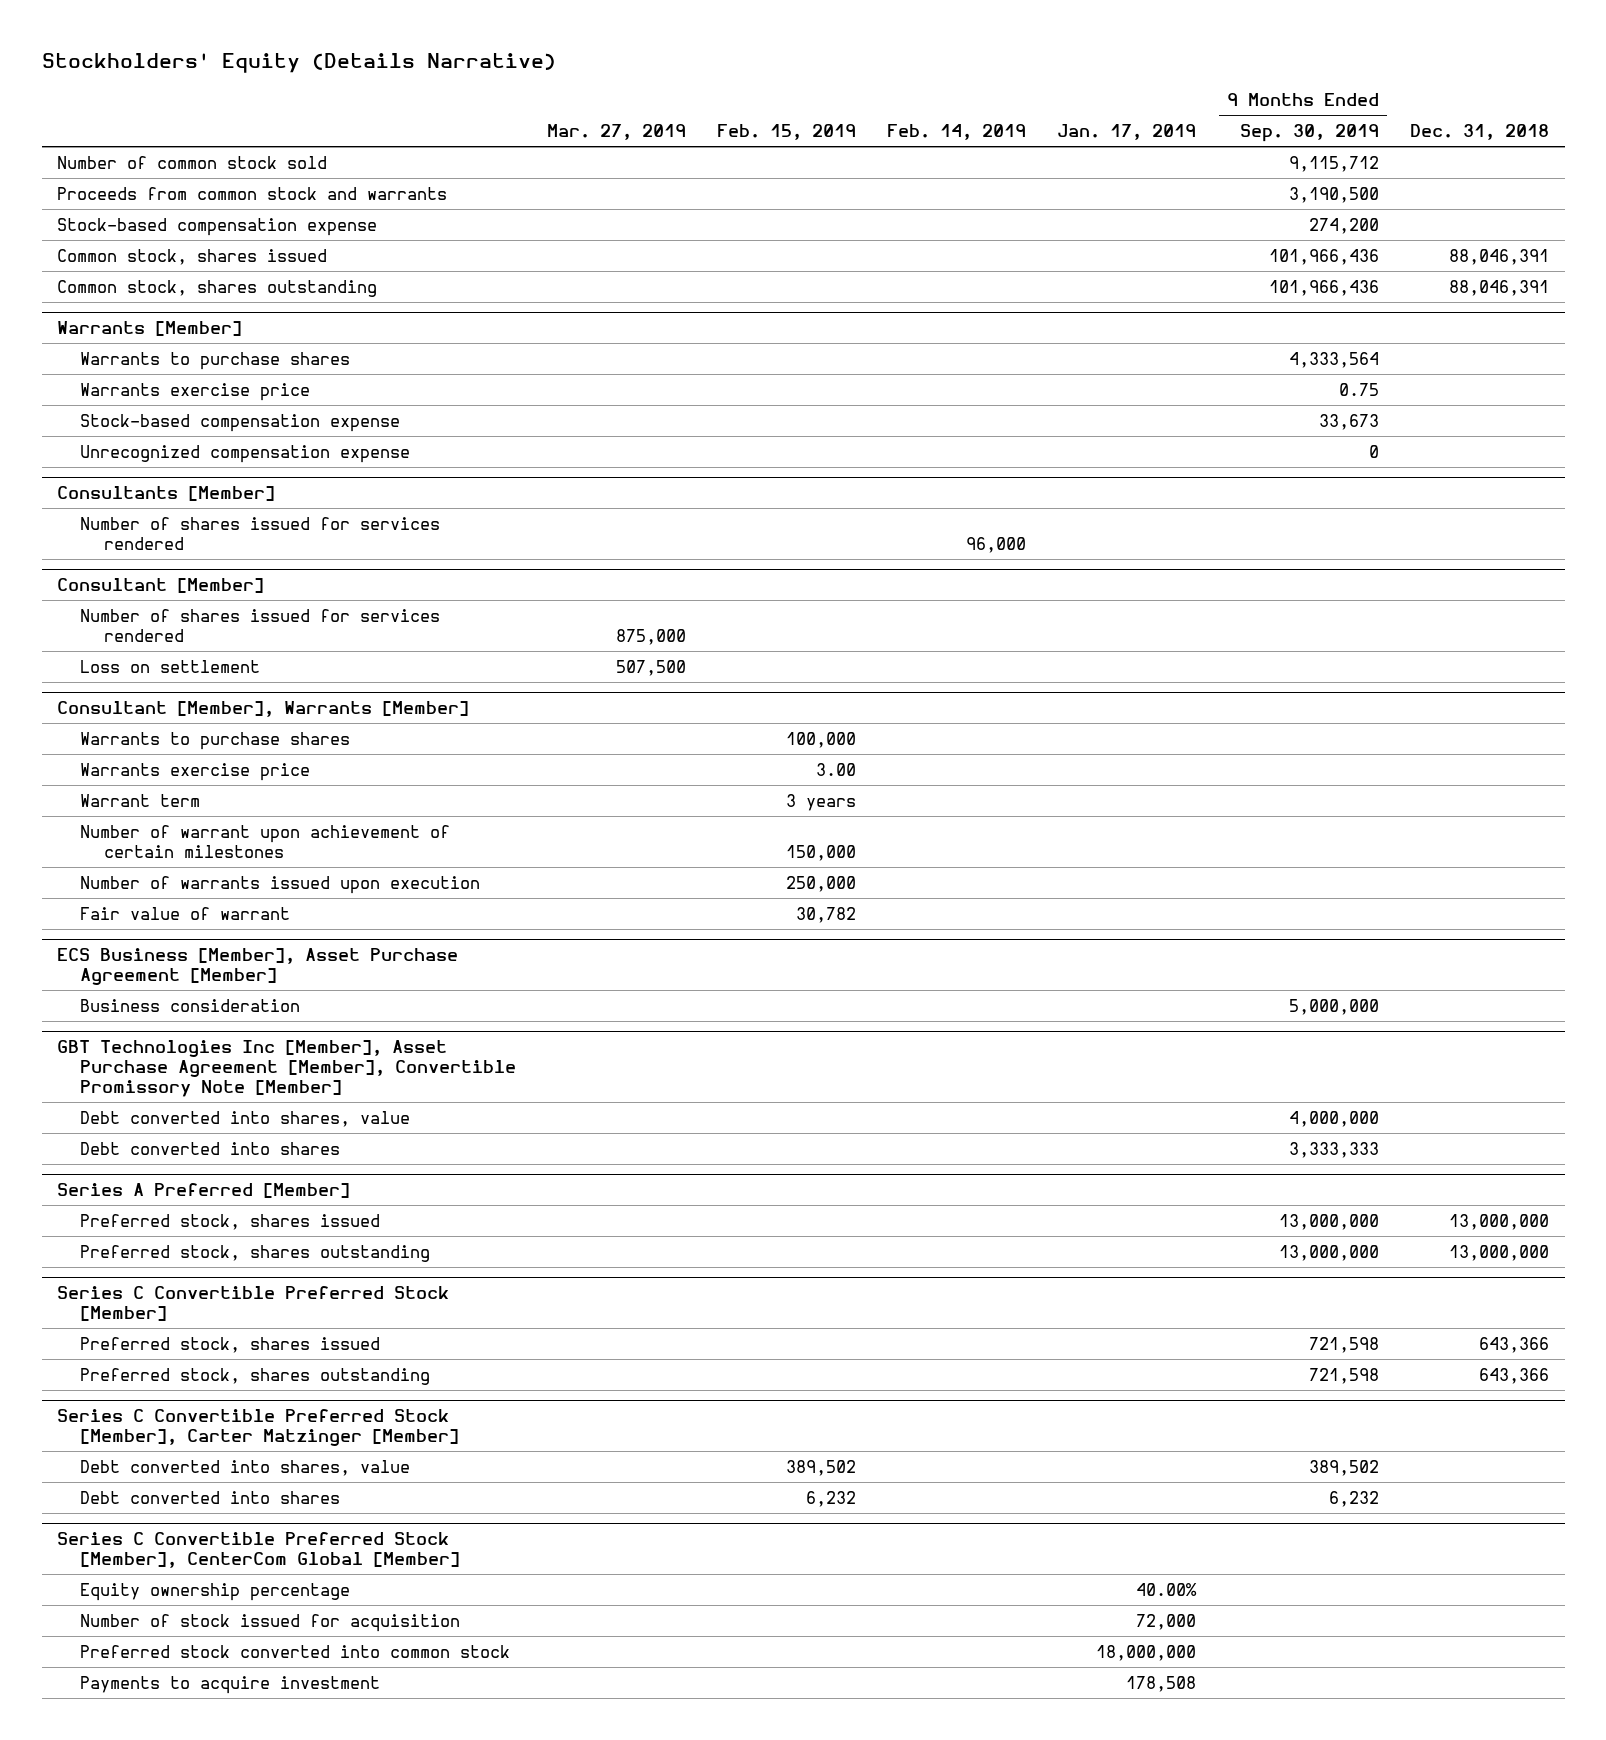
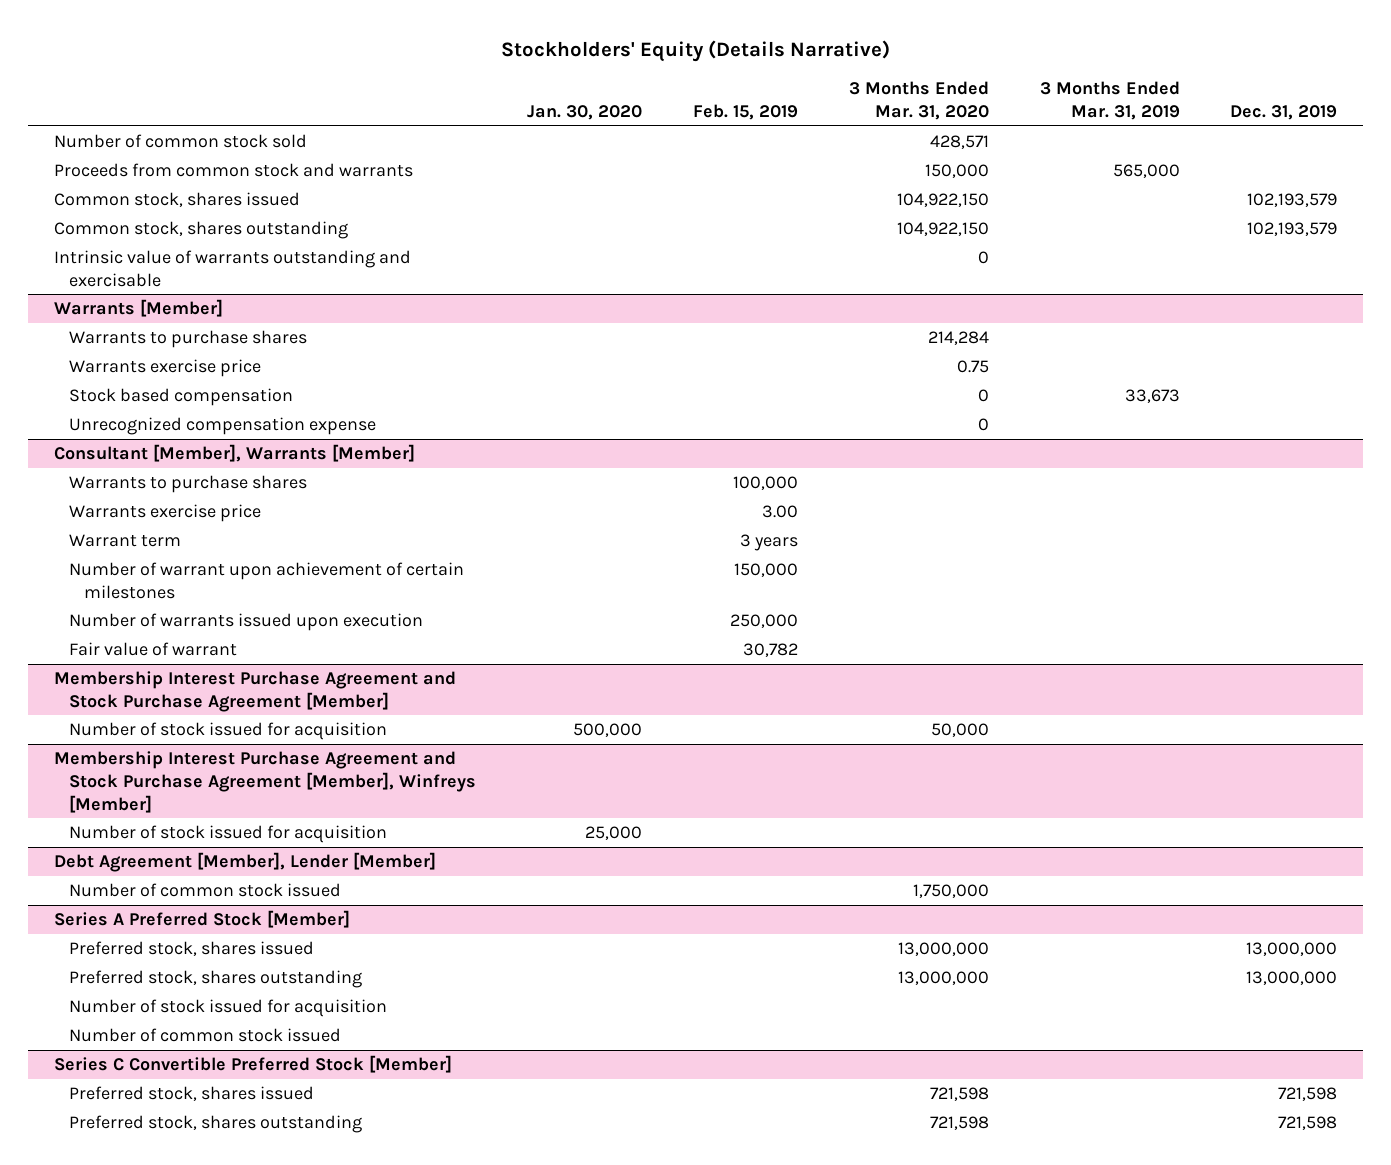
- | Mar. 27, 2019 | Feb. 15, 2019 | Feb. 14, 2019 | Jan. 17, 2019 | 9 Months Ended Sep. 30, 2019 | Dec. 31, 2018
+ | Jan. 30, 2020 | Feb. 15, 2019 | 3 Months Ended Mar. 31, 2020 | 3 Months Ended Mar. 31, 2019 | Dec. 31, 2019
- Stock-based compensation expense | | | | | 274,200 |
+ Intrinsic value of warrants outstanding and exercisable | | | 0 | |
@ Warrants [Member]
- Stock-based compensation expense | | | | | 33,673 |
+ Stock based compensation | | | 0 | 33,673 |
- Consultants [Member]
- Number of shares issued for services rendered | | | 96,000 | | |
- Consultant [Member]
- Number of shares issued for services rendered | 875,000 | | | | |
- Loss on settlement | 507,500 | | | | |
- ECS Business [Member], Asset Purchase Agreement [Member]
- Business consideration | | | | | 5,000,000 |
- GBT Technologies Inc [Member], Asset Purchase Agreement [Member], Convertible Promissory Note [Member]
- Debt converted into shares, value | | | | | 4,000,000 |
- Debt converted into shares | | | | | 3,333,333 |
- Series A Preferred [Member]
+ Membership Interest Purchase Agreement and Stock Purchase Agreement [Member]
+ Number of stock issued for acquisition | 500,000 | | 50,000 | |
+ Membership Interest Purchase Agreement and Stock Purchase Agreement [Member], Winfreys [Member]
+ Number of stock issued for acquisition | 25,000 | | | |
+ Debt Agreement [Member], Lender [Member]
+ Number of common stock issued | | | 1,750,000 | |
+ Series A Preferred Stock [Member]
+ Number of stock issued for acquisition
+ Number of common stock issued
- Series C Convertible Preferred Stock [Member], Carter Matzinger [Member]
- Debt converted into shares, value | | 389,502 | | | 389,502 |
- Debt converted into shares | | 6,232 | | | 6,232 |
- Series C Convertible Preferred Stock [Member], CenterCom Global [Member]
- Equity ownership percentage | | | | 40.00% | |
- Number of stock issued for acquisition | | | | 72,000 | |
- Preferred stock converted into common stock | | | | 18,000,000 | |
- Payments to acquire investment | | | | 178,508 | |

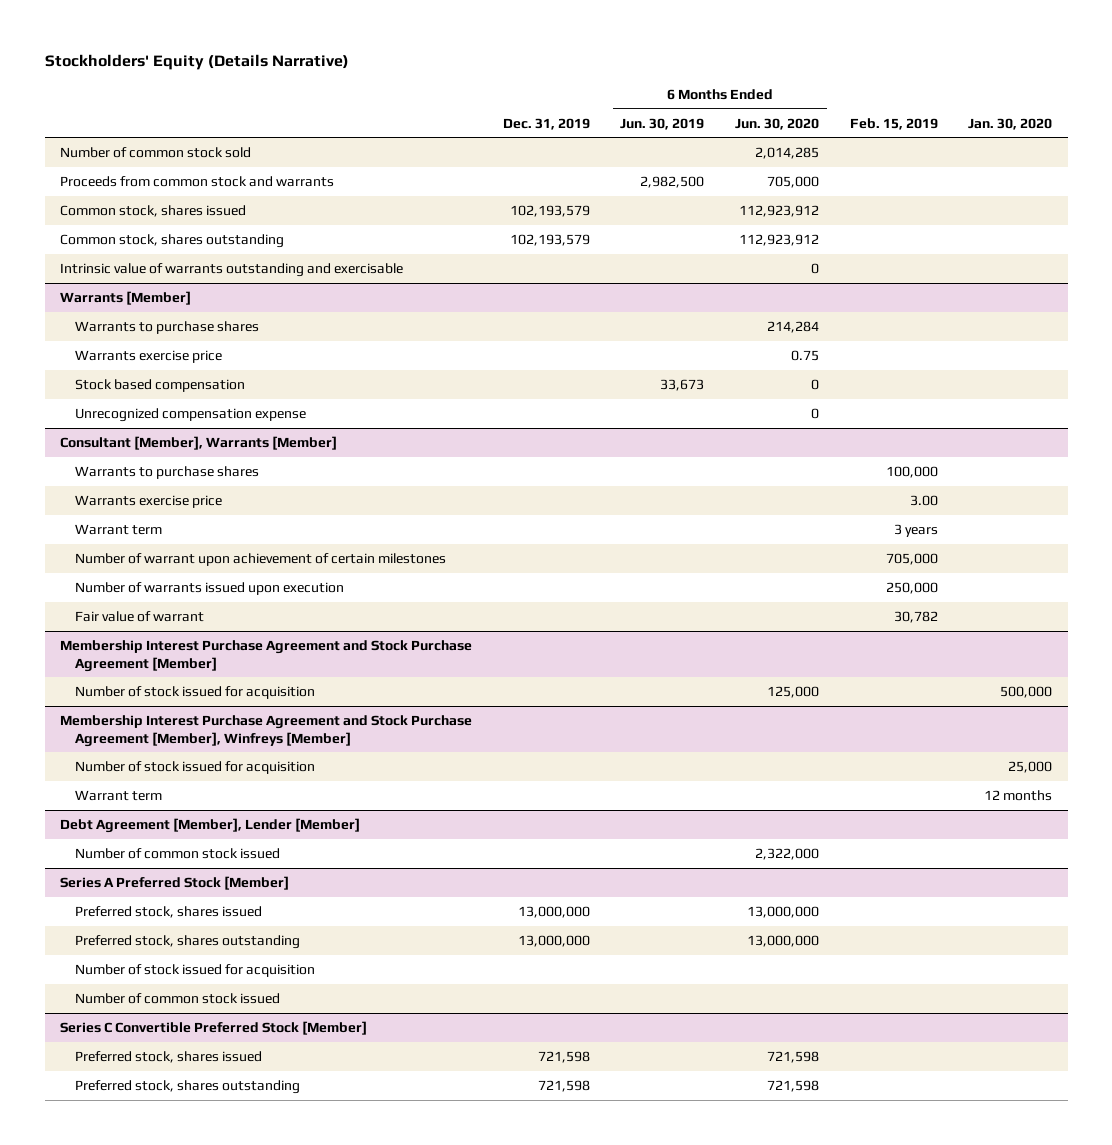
- | Jan. 30, 2020 | Feb. 15, 2019 | 3 Months Ended Mar. 31, 2020 | 3 Months Ended Mar. 31, 2019 | Dec. 31, 2019
+ | Dec. 31, 2019 | 6 Months Ended Jun. 30, 2019 | 6 Months Ended Jun. 30, 2020 | Feb. 15, 2019 | Jan. 30, 2020
@ Consultant [Member], Warrants [Member]
- Number of warrant upon achievement of certain milestones | | 150,000 | | |
+ Number of warrant upon achievement of certain milestones | | | | 705,000 |
@ Membership Interest Purchase Agreement and Stock Purchase Agreement [Member], Winfreys [Member]
+ Warrant term | | | | | 12 months

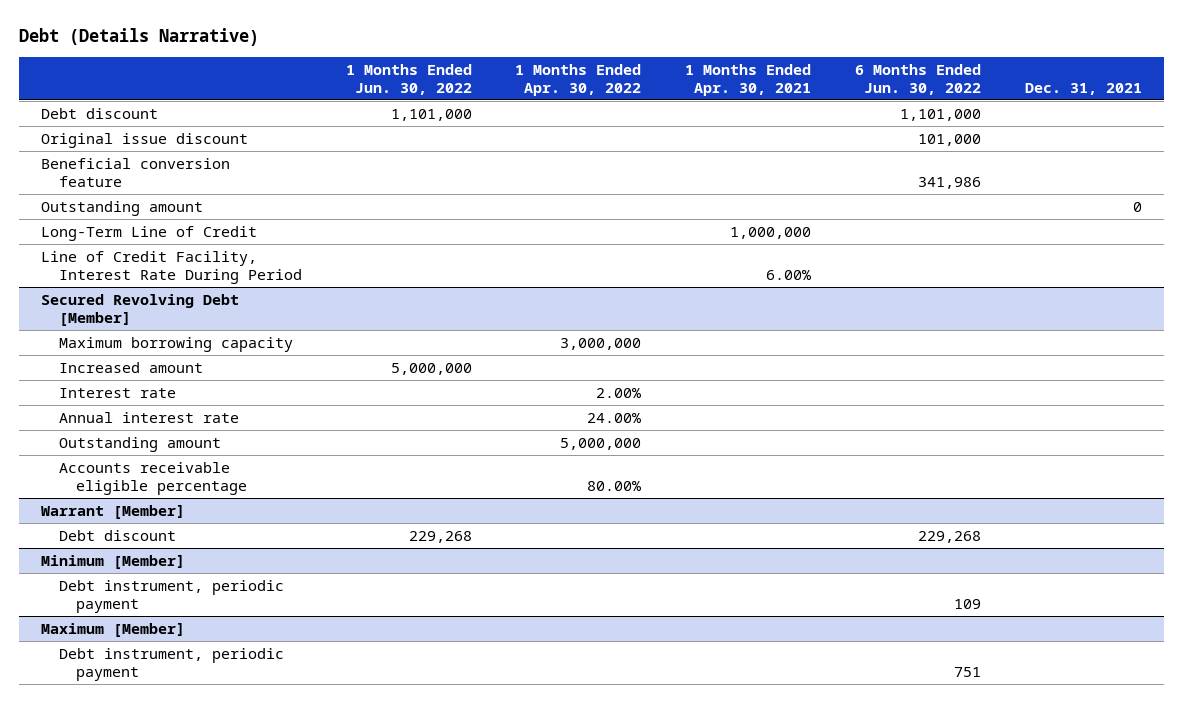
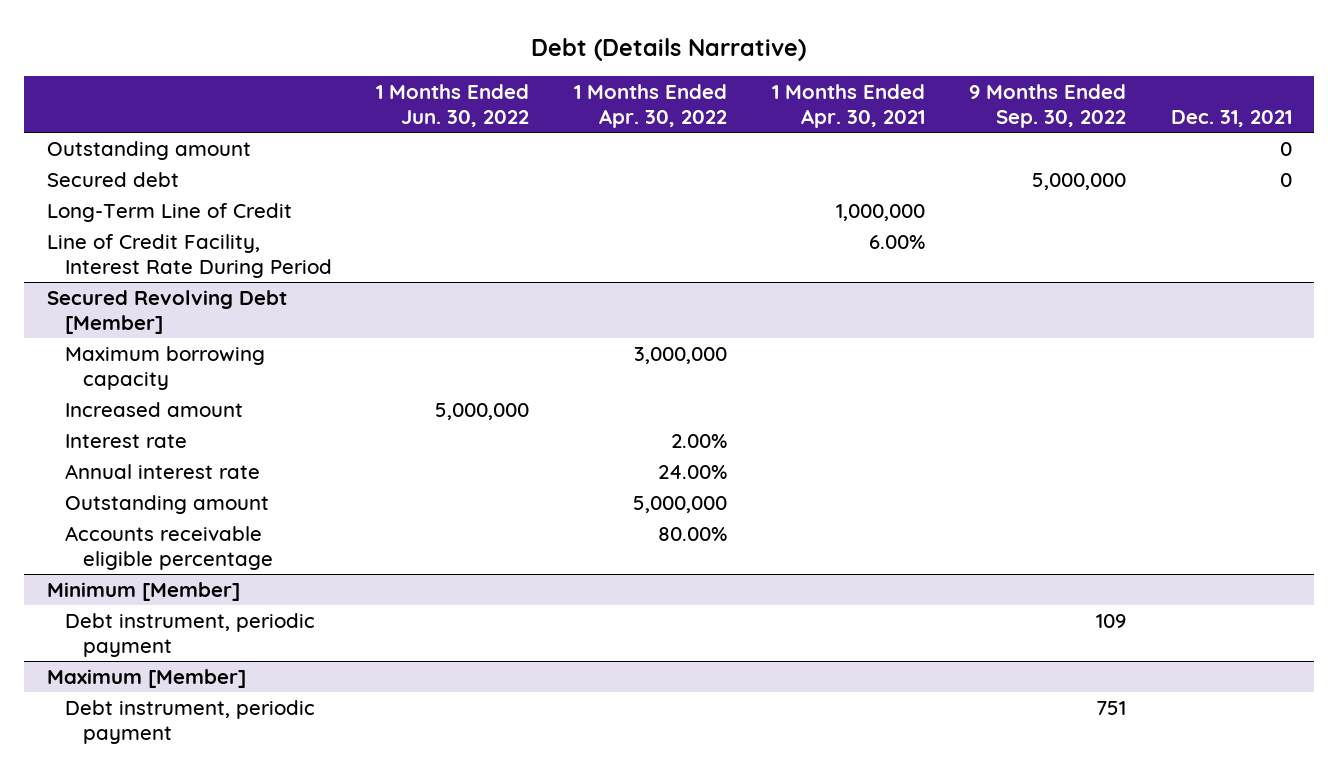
- | 1 Months Ended Jun. 30, 2022 | 1 Months Ended Apr. 30, 2022 | 1 Months Ended Apr. 30, 2021 | 6 Months Ended Jun. 30, 2022 | Dec. 31, 2021
+ | 1 Months Ended Jun. 30, 2022 | 1 Months Ended Apr. 30, 2022 | 1 Months Ended Apr. 30, 2021 | 9 Months Ended Sep. 30, 2022 | Dec. 31, 2021
- Debt discount | 1,101,000 | | | 1,101,000 |
- Original issue discount | | | | 101,000 |
- Beneficial conversion feature | | | | 341,986 |
+ Secured debt | | | | 5,000,000 | 0
- Warrant [Member]
- Debt discount | 229,268 | | | 229,268 |

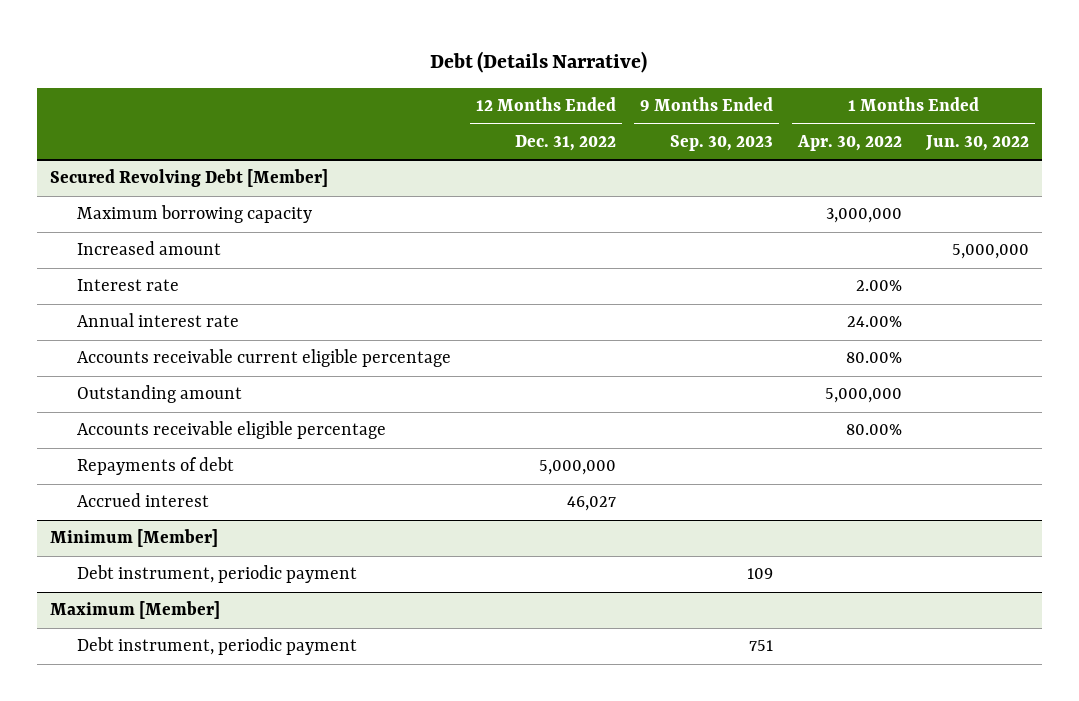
- | 1 Months Ended Jun. 30, 2022 | 1 Months Ended Apr. 30, 2022 | 1 Months Ended Apr. 30, 2021 | 9 Months Ended Sep. 30, 2022 | Dec. 31, 2021
+ | 12 Months Ended Dec. 31, 2022 | 9 Months Ended Sep. 30, 2023 | 1 Months Ended Apr. 30, 2022 | 1 Months Ended Jun. 30, 2022
- Outstanding amount | | | | | 0
- Secured debt | | | | 5,000,000 | 0
- Long-Term Line of Credit | | | 1,000,000 | |
- Line of Credit Facility, Interest Rate During Period | | | 6.00% | |
@ Secured Revolving Debt [Member]
+ Accounts receivable current eligible percentage | | | 80.00% |
+ Repayments of debt | 5,000,000 | | |
+ Accrued interest | 46,027 | | |

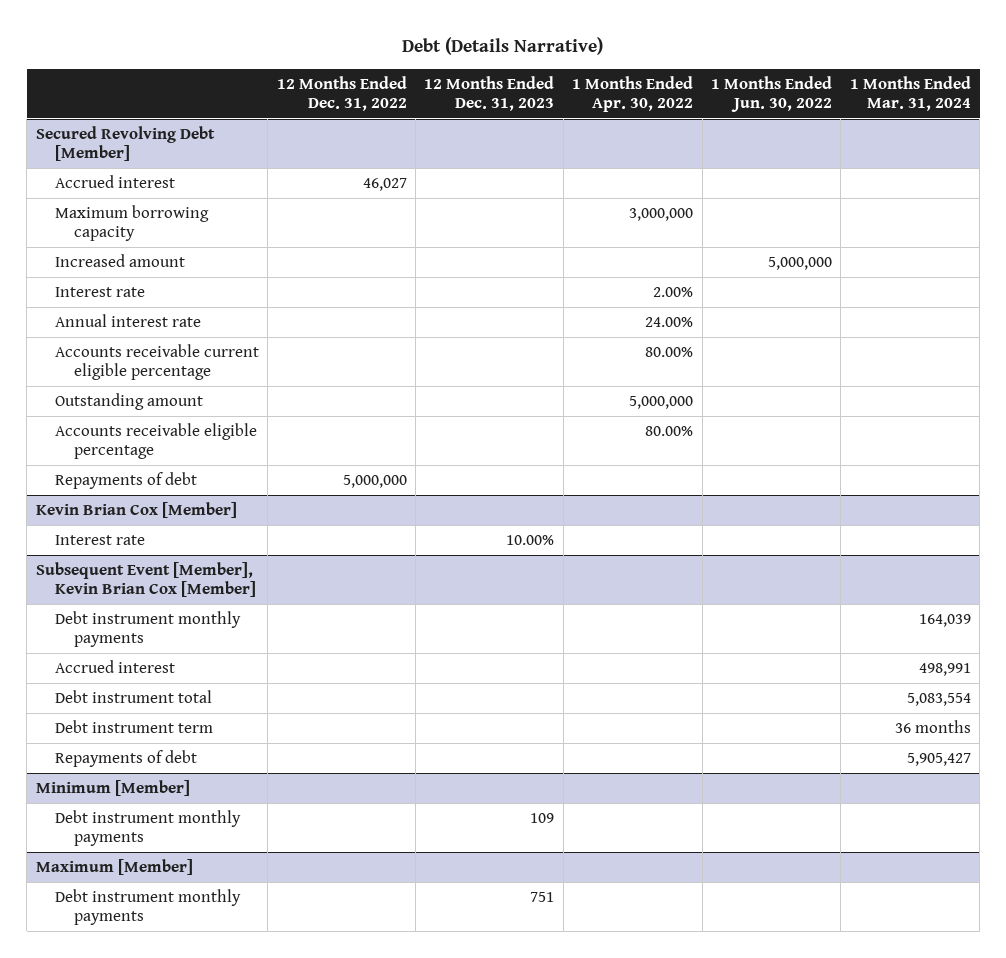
- | 12 Months Ended Dec. 31, 2022 | 9 Months Ended Sep. 30, 2023 | 1 Months Ended Apr. 30, 2022 | 1 Months Ended Jun. 30, 2022
+ | 12 Months Ended Dec. 31, 2022 | 12 Months Ended Dec. 31, 2023 | 1 Months Ended Apr. 30, 2022 | 1 Months Ended Jun. 30, 2022 | 1 Months Ended Mar. 31, 2024
@ Secured Revolving Debt [Member]
moved up: Accrued interest | 46,027 | | | |
+ Kevin Brian Cox [Member]
+ Interest rate | | 10.00% | | |
+ Subsequent Event [Member], Kevin Brian Cox [Member]
+ Debt instrument monthly payments | | | | | 164,039
+ Accrued interest | | | | | 498,991
+ Debt instrument total | | | | | 5,083,554
+ Debt instrument term | | | | | 36 months
+ Repayments of debt | | | | | 5,905,427
@ Minimum [Member]
- Debt instrument, periodic payment | | 109 | |
+ Debt instrument monthly payments | | 109 | | |
@ Maximum [Member]
- Debt instrument, periodic payment | | 751 | |
+ Debt instrument monthly payments | | 751 | | |

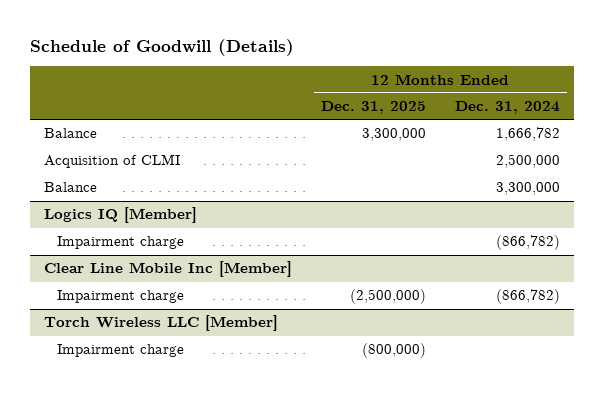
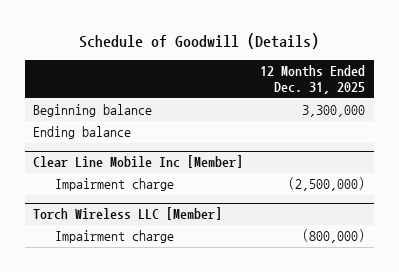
- | 12 Months Ended Dec. 31, 2025 | 12 Months Ended Dec. 31, 2024
+ | 12 Months Ended Dec. 31, 2025
- Balance | 3,300,000 | 1,666,782
- Acquisition of CLMI | | 2,500,000
- Balance | | 3,300,000
- Logics IQ [Member]
- Impairment charge | | (866,782)
+ Beginning balance | 3,300,000
+ Ending balance

